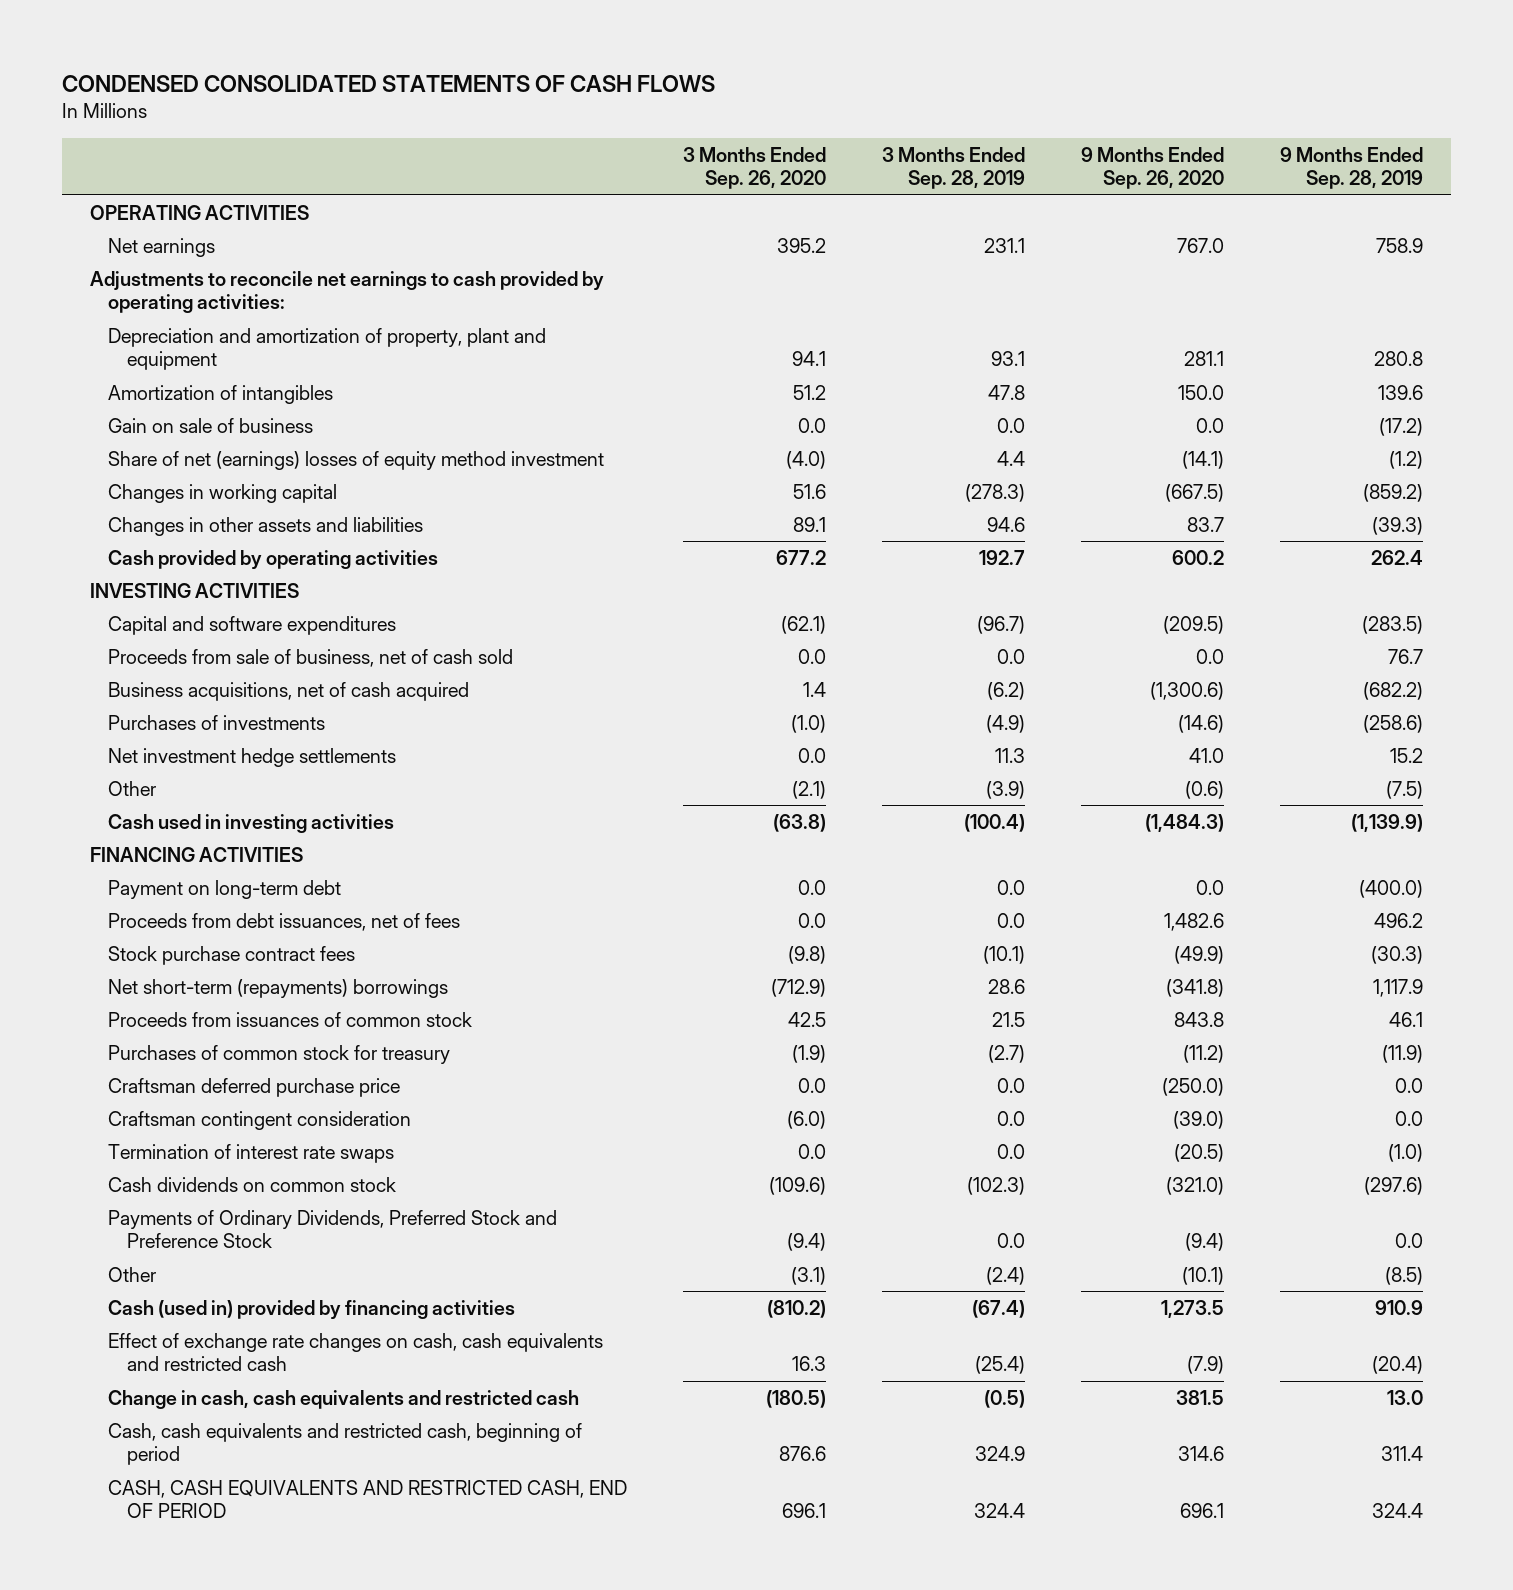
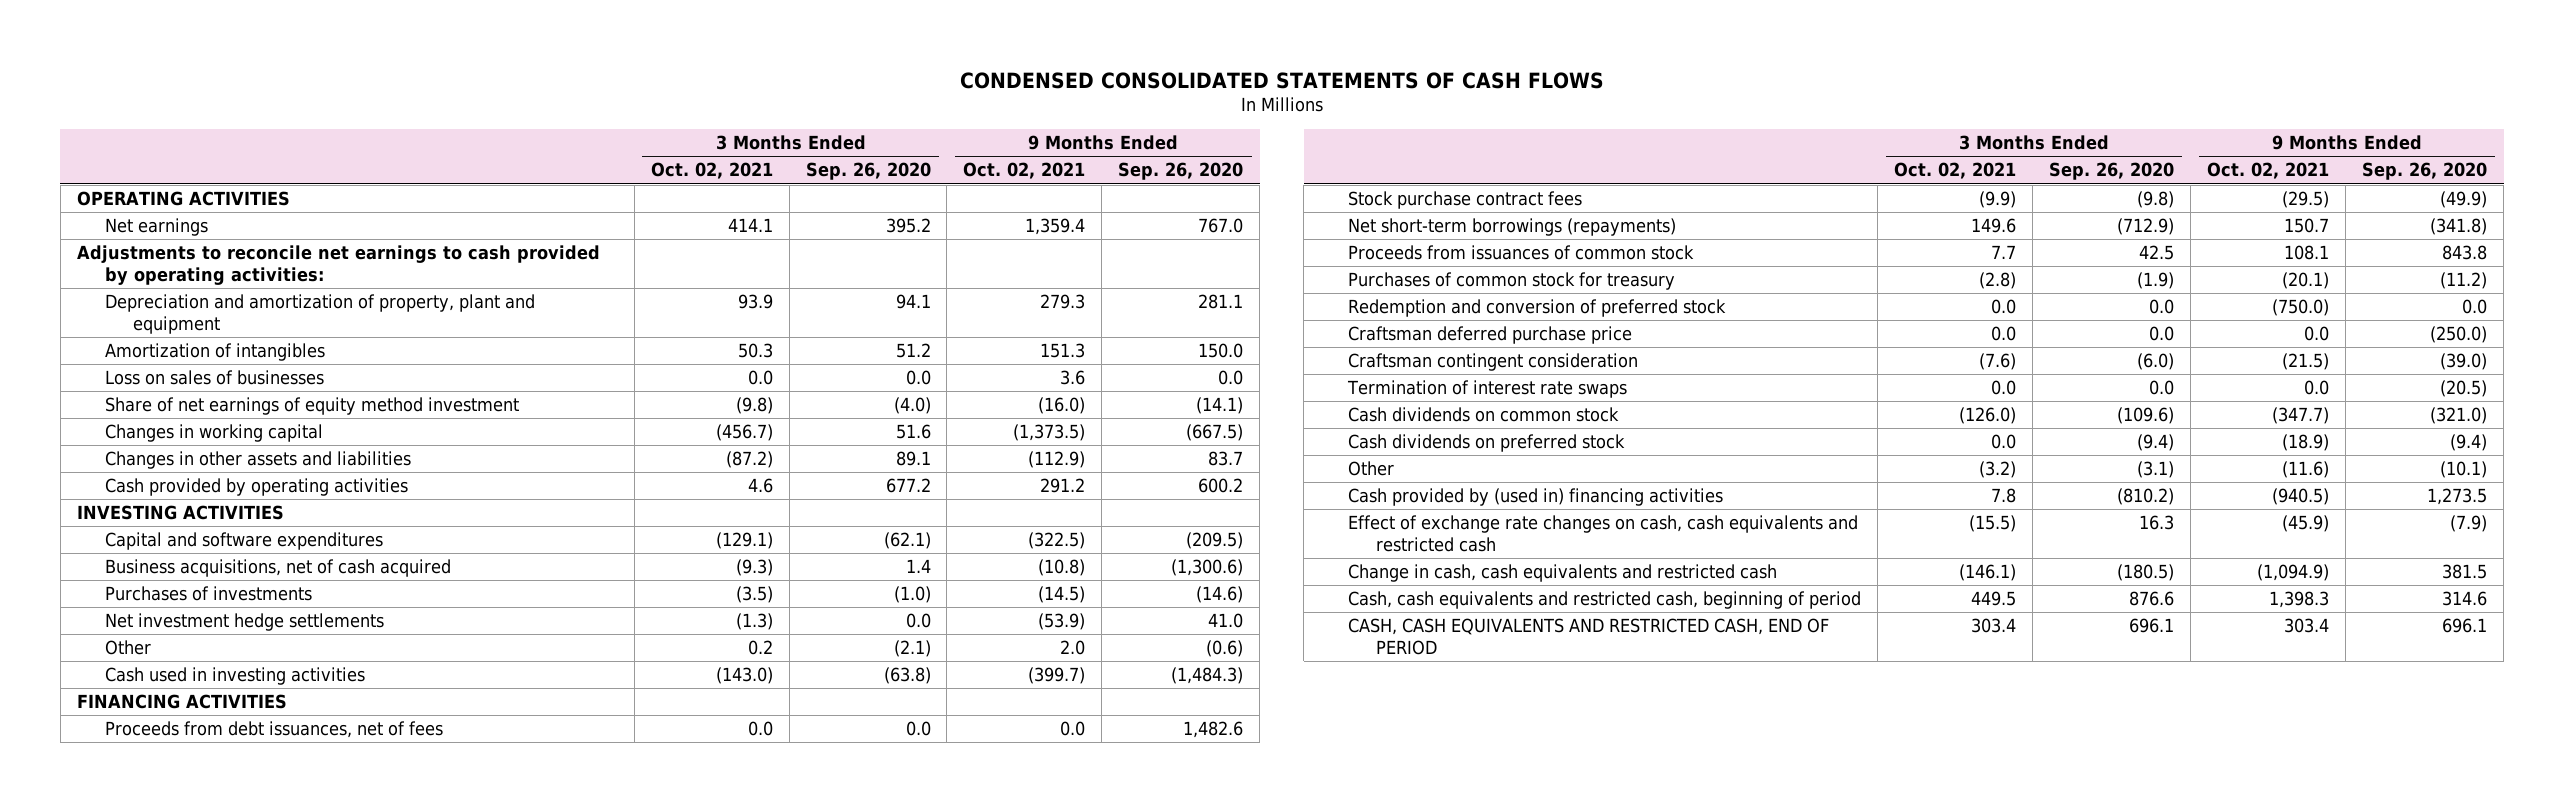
- | 3 Months Ended Sep. 26, 2020 | 3 Months Ended Sep. 28, 2019 | 9 Months Ended Sep. 26, 2020 | 9 Months Ended Sep. 28, 2019
+ | 3 Months Ended Oct. 02, 2021 | 3 Months Ended Sep. 26, 2020 | 9 Months Ended Oct. 02, 2021 | 9 Months Ended Sep. 26, 2020
- Gain on sale of business | 0.0 | 0.0 | 0.0 | (17.2)
- Share of net (earnings) losses of equity method investment | (4.0) | 4.4 | (14.1) | (1.2)
+ Loss on sales of businesses | 0.0 | 0.0 | 3.6 | 0.0
+ Share of net earnings of equity method investment | (9.8) | (4.0) | (16.0) | (14.1)
- Proceeds from sale of business, net of cash sold | 0.0 | 0.0 | 0.0 | 76.7
- Payment on long-term debt | 0.0 | 0.0 | 0.0 | (400.0)
- Net short-term (repayments) borrowings | (712.9) | 28.6 | (341.8) | 1,117.9
+ Net short-term borrowings (repayments) | 149.6 | (712.9) | 150.7 | (341.8)
+ Redemption and conversion of preferred stock | 0.0 | 0.0 | (750.0) | 0.0
- Payments of Ordinary Dividends, Preferred Stock and Preference Stock | (9.4) | 0.0 | (9.4) | 0.0
+ Cash dividends on preferred stock | 0.0 | (9.4) | (18.9) | (9.4)
- Cash (used in) provided by financing activities | (810.2) | (67.4) | 1,273.5 | 910.9
+ Cash provided by (used in) financing activities | 7.8 | (810.2) | (940.5) | 1,273.5

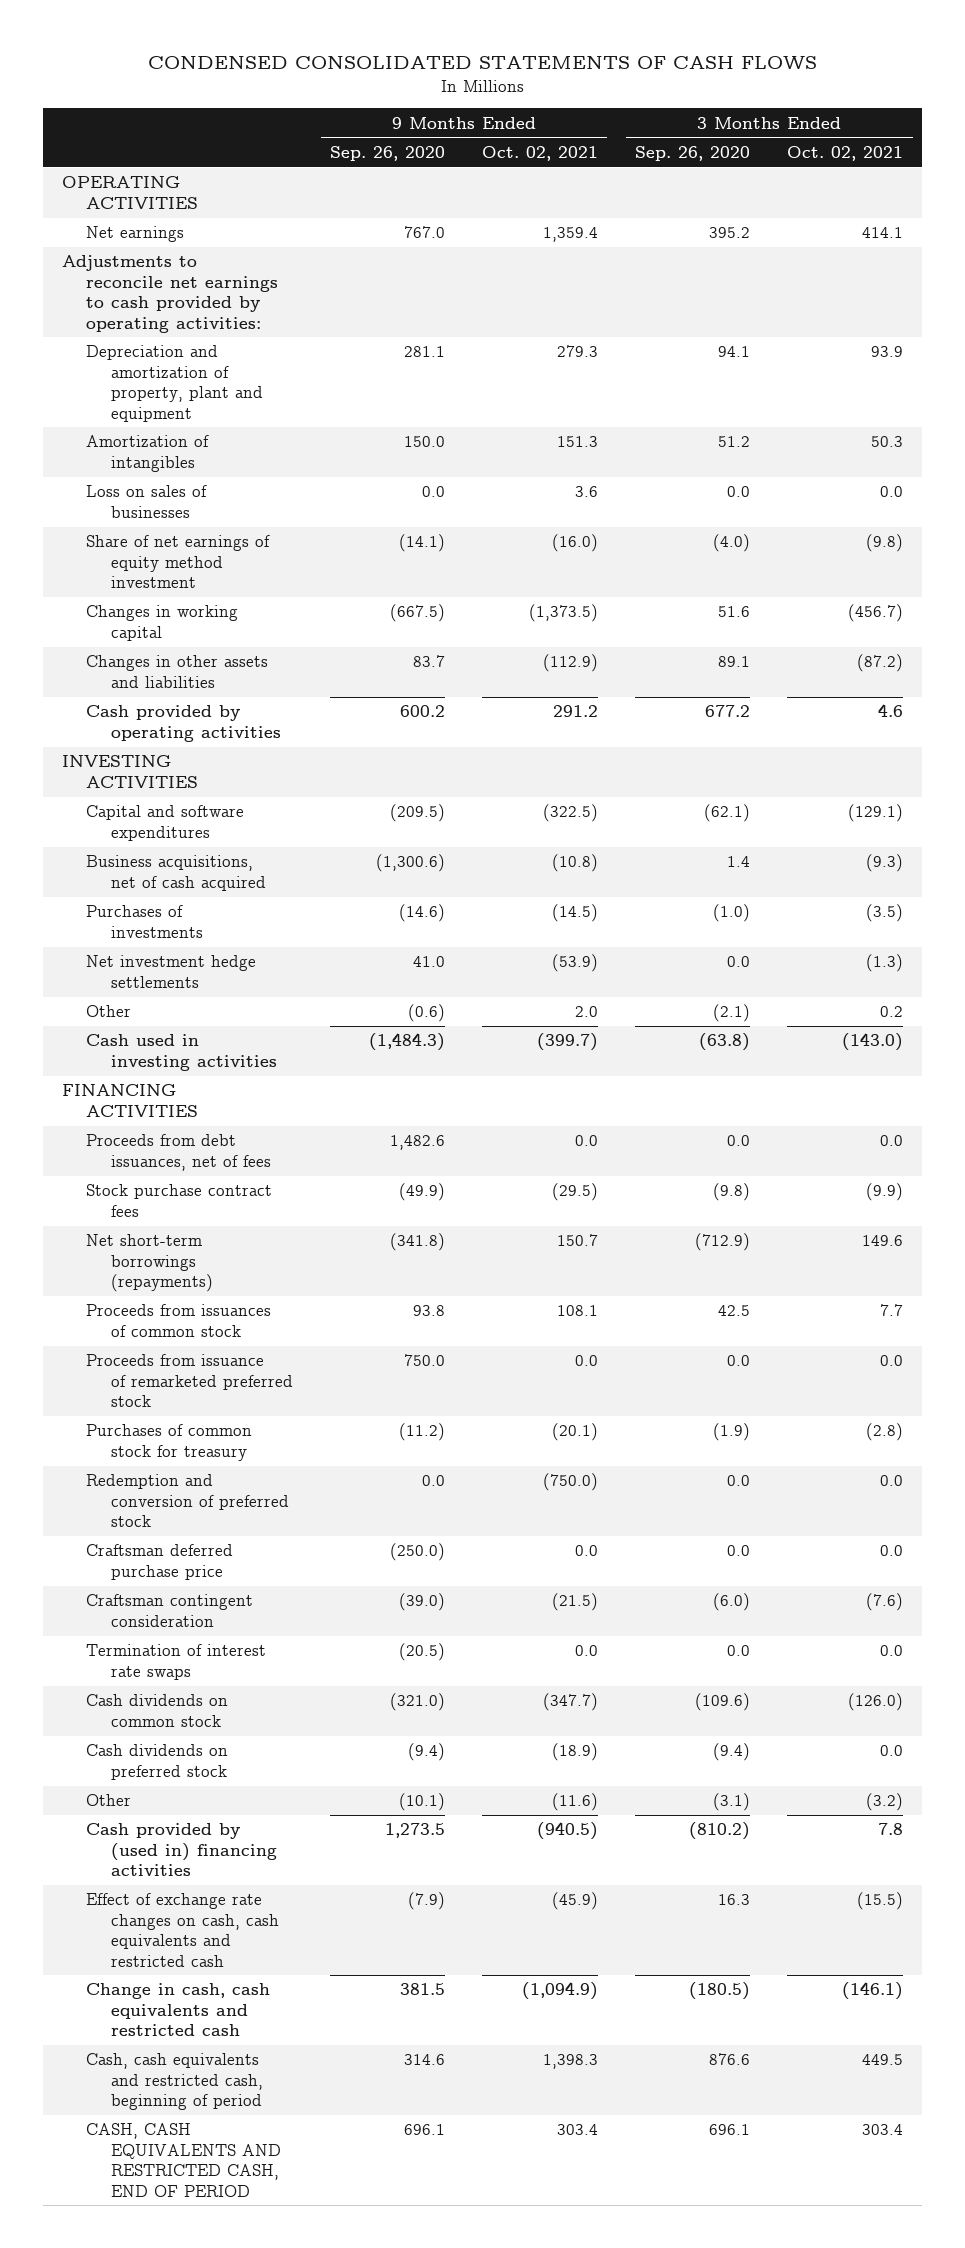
- | 3 Months Ended Oct. 02, 2021 | 3 Months Ended Sep. 26, 2020 | 9 Months Ended Oct. 02, 2021 | 9 Months Ended Sep. 26, 2020
+ | 9 Months Ended Sep. 26, 2020 | 9 Months Ended Oct. 02, 2021 | 3 Months Ended Sep. 26, 2020 | 3 Months Ended Oct. 02, 2021
- Proceeds from issuances of common stock | 7.7 | 42.5 | 108.1 | 843.8
+ Proceeds from issuances of common stock | 93.8 | 108.1 | 42.5 | 7.7
+ Proceeds from issuance of remarketed preferred stock | 750.0 | 0.0 | 0.0 | 0.0

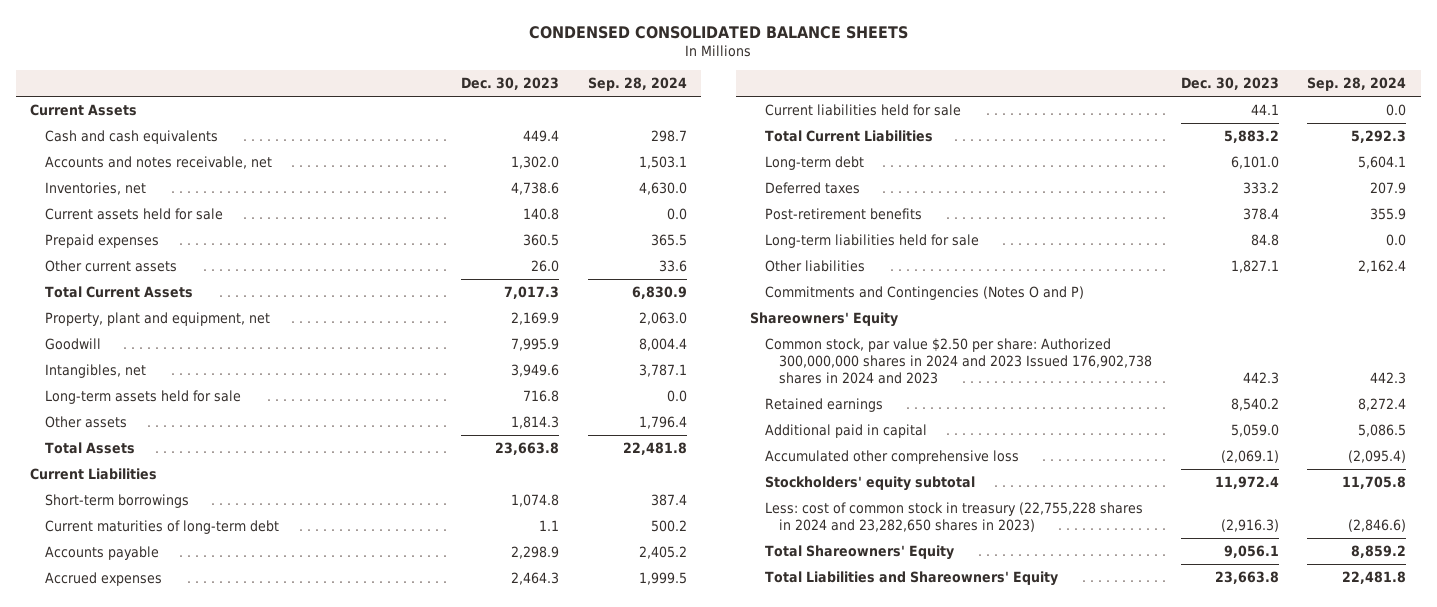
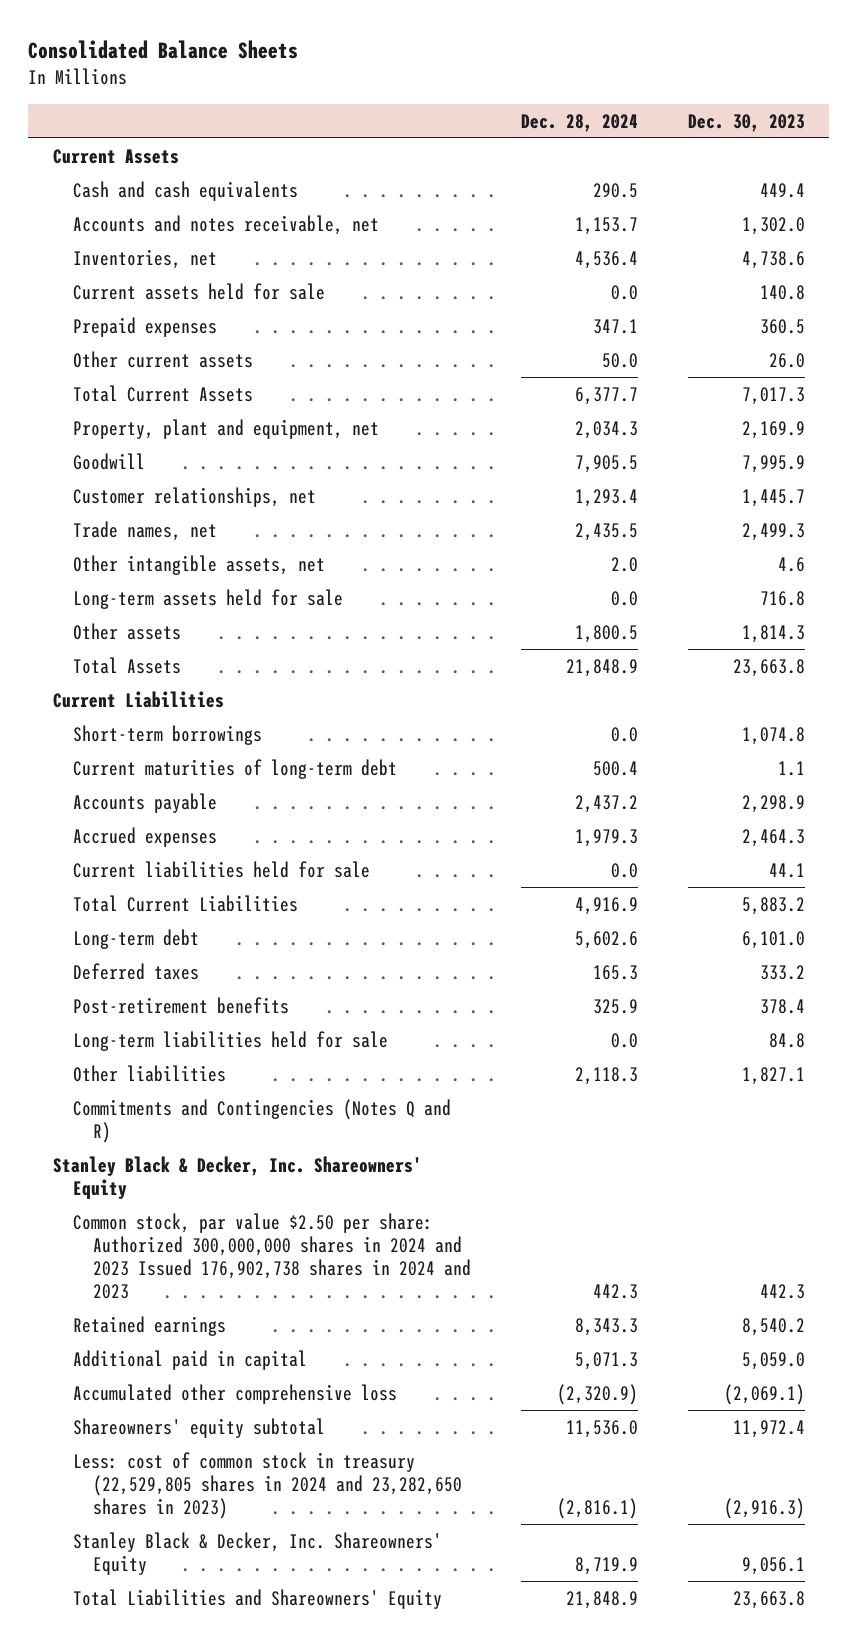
- CONDENSED CONSOLIDATED BALANCE SHEETS
+ Consolidated Balance Sheets
- | Dec. 30, 2023 | Sep. 28, 2024
+ | Dec. 28, 2024 | Dec. 30, 2023
- Intangibles, net | 3,949.6 | 3,787.1
+ Customer relationships, net | 1,293.4 | 1,445.7
+ Trade names, net | 2,435.5 | 2,499.3
+ Other intangible assets, net | 2.0 | 4.6
- Commitments and Contingencies (Notes O and P)
- Shareowners' Equity
+ Commitments and Contingencies (Notes Q and R)
+ Stanley Black & Decker, Inc. Shareowners' Equity
- Stockholders' equity subtotal | 11,972.4 | 11,705.8
- Less: cost of common stock in treasury (22,755,228 shares in 2024 and 23,282,650 shares in 2023) | (2,916.3) | (2,846.6)
- Total Shareowners' Equity | 9,056.1 | 8,859.2
+ Shareowners' equity subtotal | 11,536.0 | 11,972.4
+ Less: cost of common stock in treasury (22,529,805 shares in 2024 and 23,282,650 shares in 2023) | (2,816.1) | (2,916.3)
+ Stanley Black & Decker, Inc. Shareowners' Equity | 8,719.9 | 9,056.1

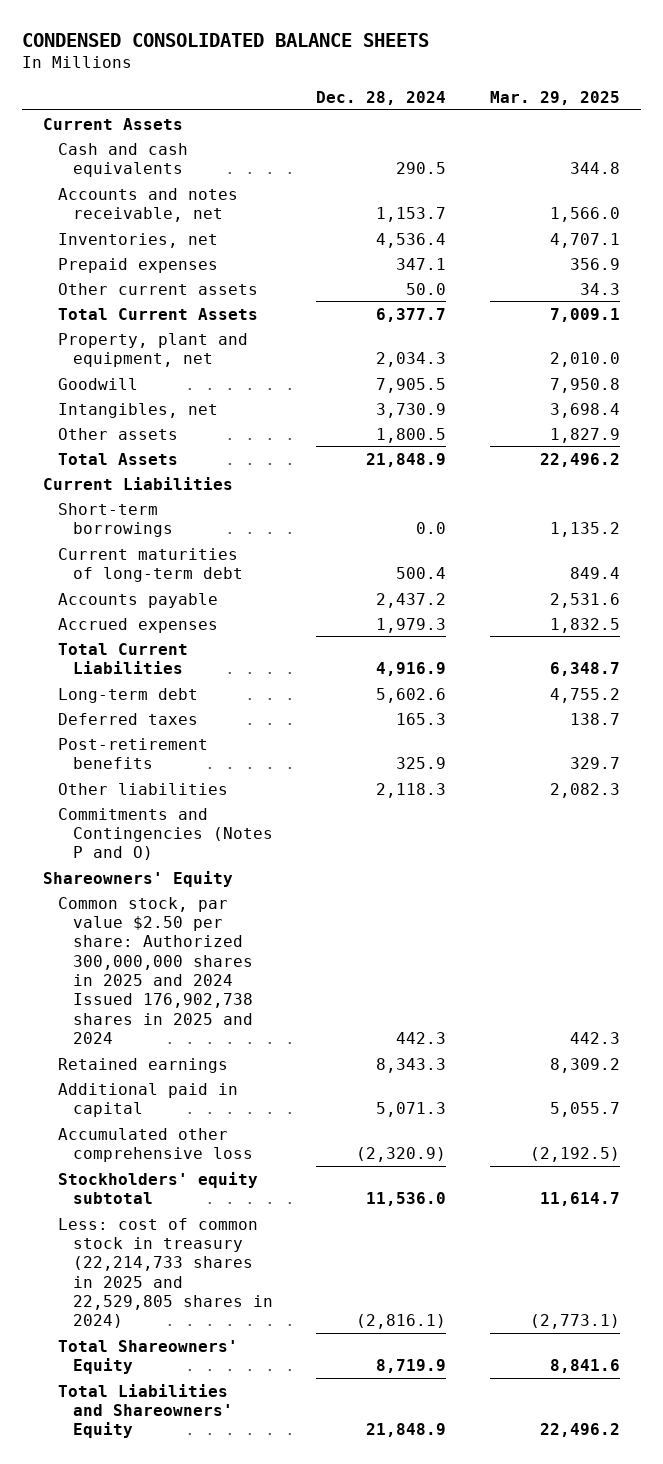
- Consolidated Balance Sheets
+ CONDENSED CONSOLIDATED BALANCE SHEETS
- | Dec. 28, 2024 | Dec. 30, 2023
+ | Dec. 28, 2024 | Mar. 29, 2025
- Current assets held for sale | 0.0 | 140.8
- Customer relationships, net | 1,293.4 | 1,445.7
- Trade names, net | 2,435.5 | 2,499.3
- Other intangible assets, net | 2.0 | 4.6
- Long-term assets held for sale | 0.0 | 716.8
+ Intangibles, net | 3,730.9 | 3,698.4
- Current liabilities held for sale | 0.0 | 44.1
- Long-term liabilities held for sale | 0.0 | 84.8
- Commitments and Contingencies (Notes Q and R)
- Stanley Black & Decker, Inc. Shareowners' Equity
- Common stock, par value $2.50 per share: Authorized 300,000,000 shares in 2024 and 2023 Issued 176,902,738 shares in 2024 and 2023 | 442.3 | 442.3
+ Commitments and Contingencies (Notes P and O)
+ Shareowners' Equity
+ Common stock, par value $2.50 per share: Authorized 300,000,000 shares in 2025 and 2024 Issued 176,902,738 shares in 2025 and 2024 | 442.3 | 442.3
- Shareowners' equity subtotal | 11,536.0 | 11,972.4
- Less: cost of common stock in treasury (22,529,805 shares in 2024 and 23,282,650 shares in 2023) | (2,816.1) | (2,916.3)
- Stanley Black & Decker, Inc. Shareowners' Equity | 8,719.9 | 9,056.1
+ Stockholders' equity subtotal | 11,536.0 | 11,614.7
+ Less: cost of common stock in treasury (22,214,733 shares in 2025 and 22,529,805 shares in 2024) | (2,816.1) | (2,773.1)
+ Total Shareowners' Equity | 8,719.9 | 8,841.6

